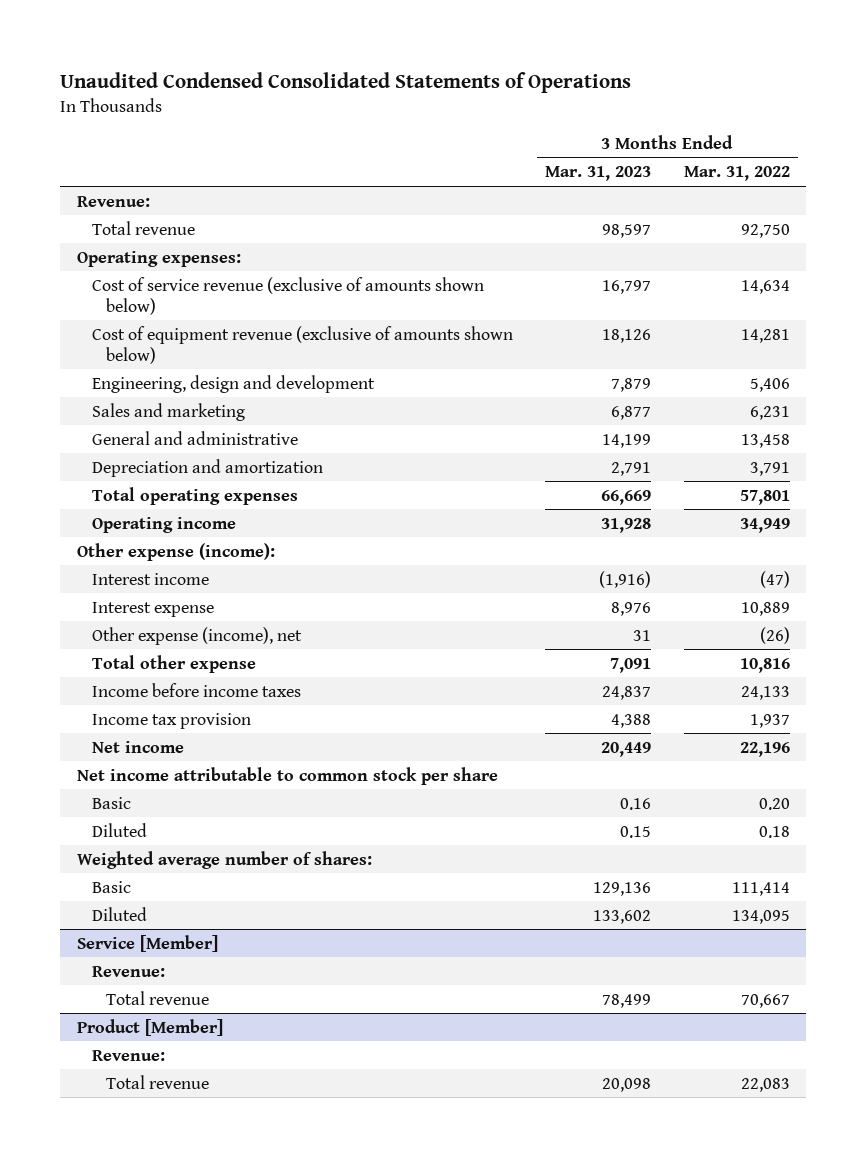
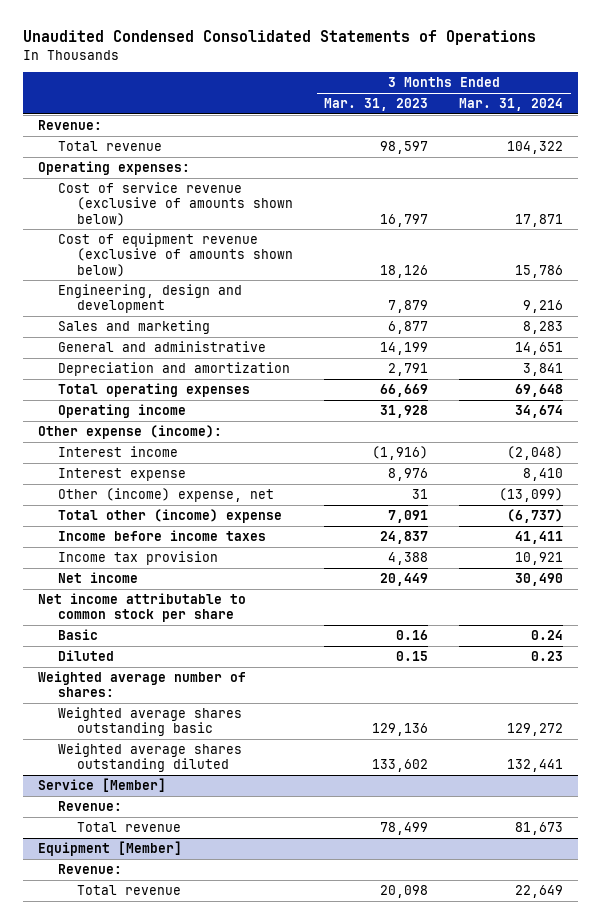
- | 3 Months Ended Mar. 31, 2023 | 3 Months Ended Mar. 31, 2022
+ | 3 Months Ended Mar. 31, 2023 | 3 Months Ended Mar. 31, 2024
- Other expense (income), net | 31 | (26)
- Total other expense | 7,091 | 10,816
+ Other (income) expense, net | 31 | (13,099)
+ Total other (income) expense | 7,091 | (6,737)
- Basic | 129,136 | 111,414
- Diluted | 133,602 | 134,095
+ Weighted average shares outstanding basic | 129,136 | 129,272
+ Weighted average shares outstanding diluted | 133,602 | 132,441
- Product [Member]
+ Equipment [Member]

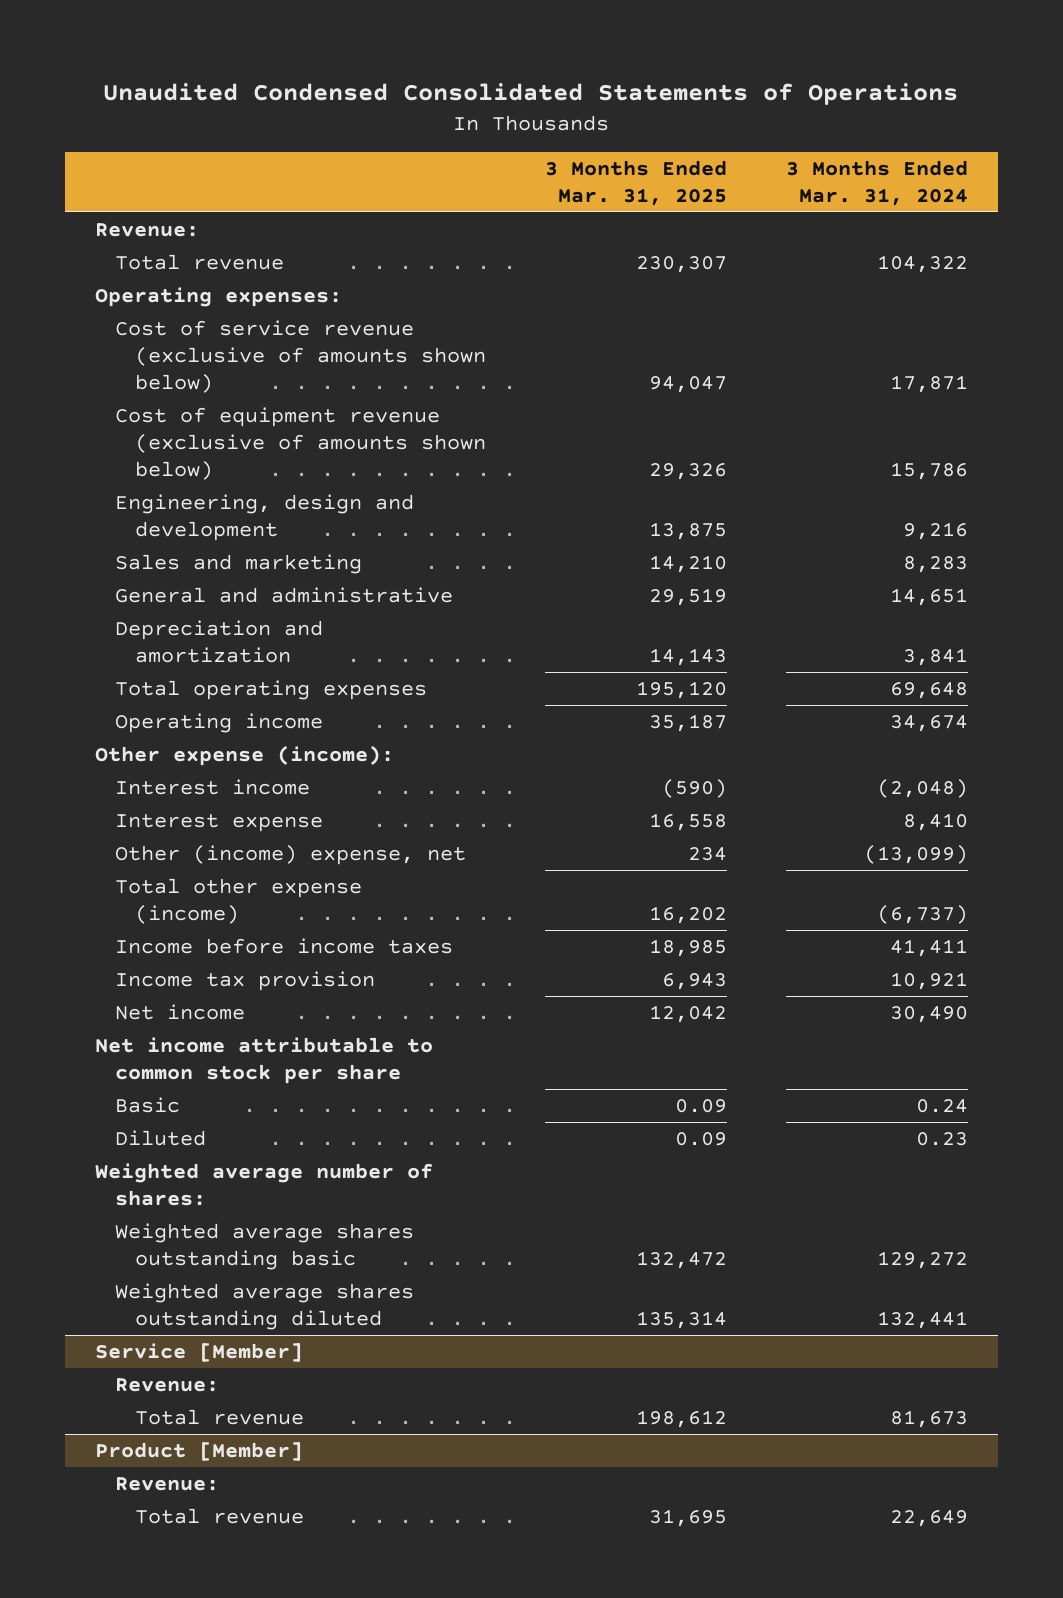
- | 3 Months Ended Mar. 31, 2023 | 3 Months Ended Mar. 31, 2024
+ | 3 Months Ended Mar. 31, 2025 | 3 Months Ended Mar. 31, 2024
- Total other (income) expense | 7,091 | (6,737)
+ Total other expense (income) | 16,202 | (6,737)
- Equipment [Member]
+ Product [Member]

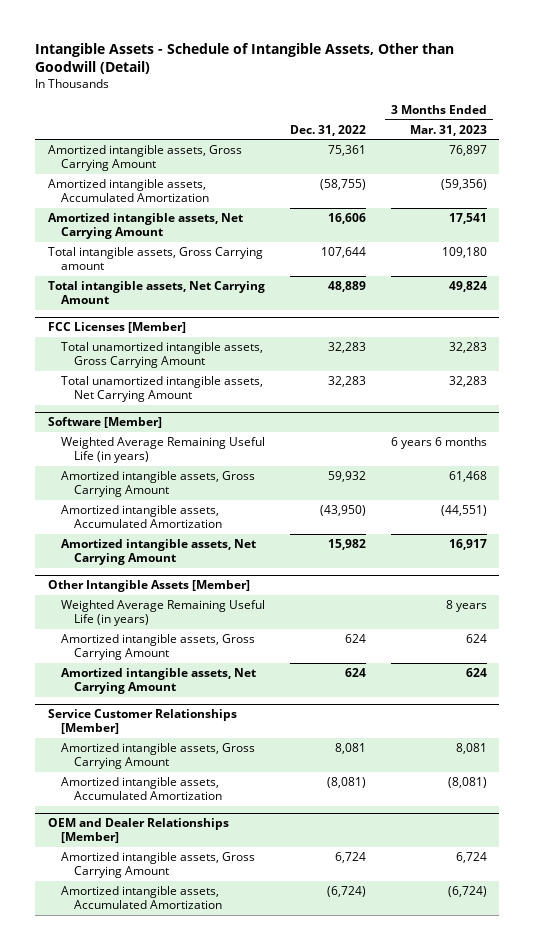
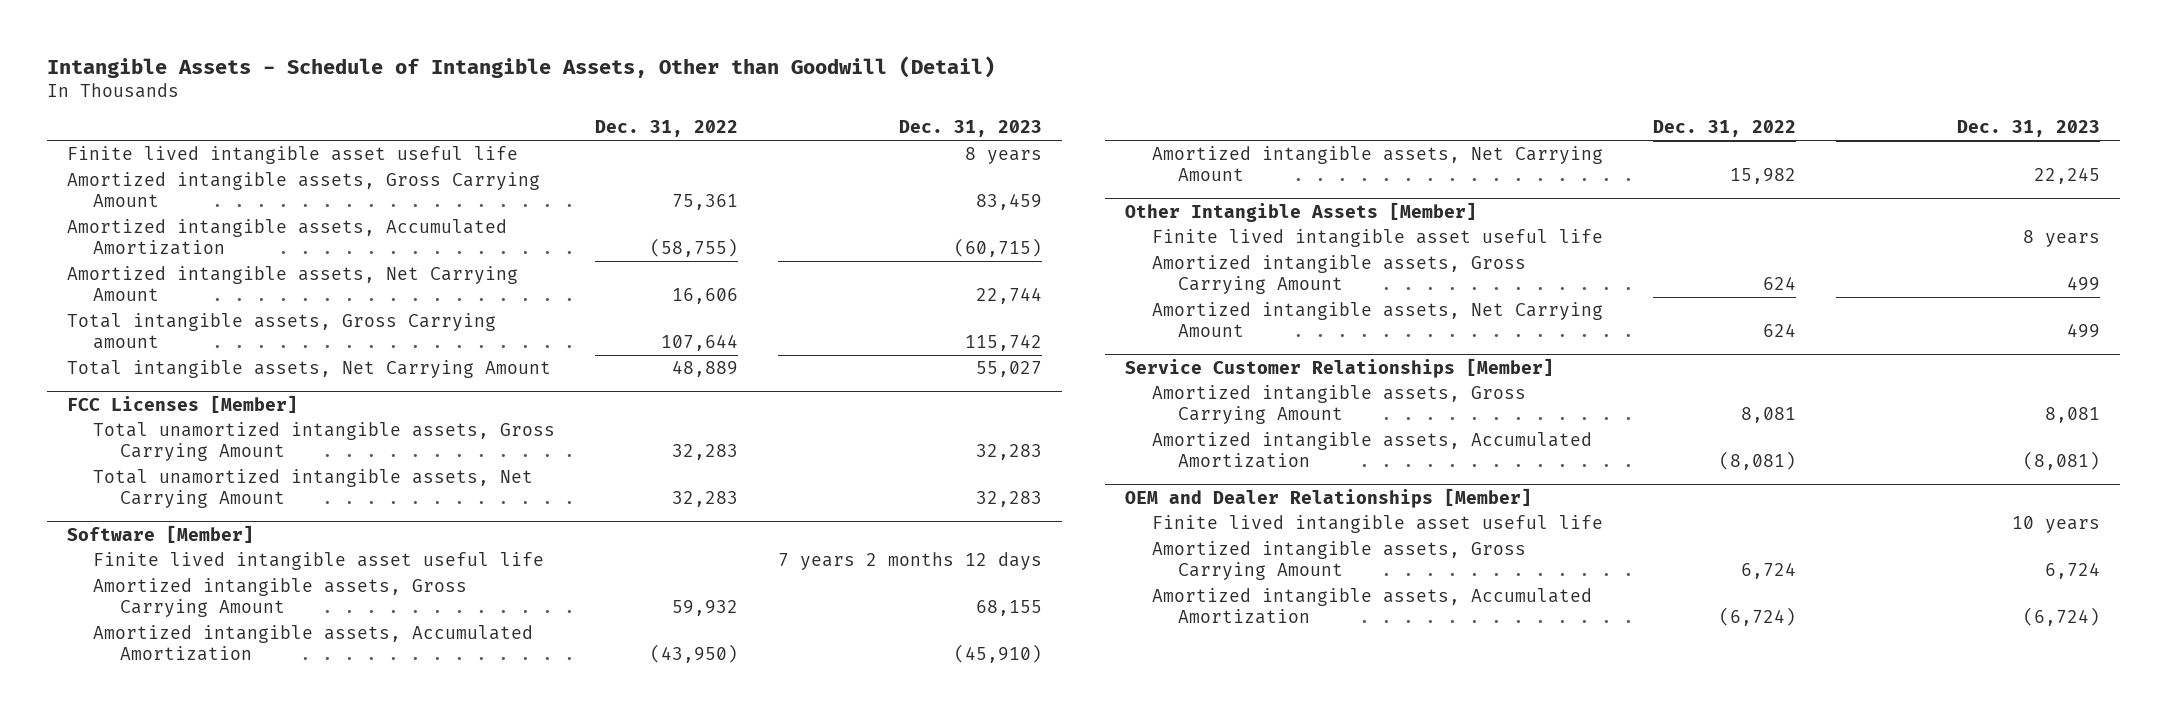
- | Dec. 31, 2022 | 3 Months Ended Mar. 31, 2023
+ | Dec. 31, 2022 | Dec. 31, 2023
+ Finite lived intangible asset useful life | | 8 years
@ Software [Member]
- Weighted Average Remaining Useful Life (in years) | | 6 years 6 months
+ Finite lived intangible asset useful life | | 7 years 2 months 12 days
@ Other Intangible Assets [Member]
- Weighted Average Remaining Useful Life (in years) | | 8 years
+ Finite lived intangible asset useful life | | 8 years
@ OEM and Dealer Relationships [Member]
+ Finite lived intangible asset useful life | | 10 years

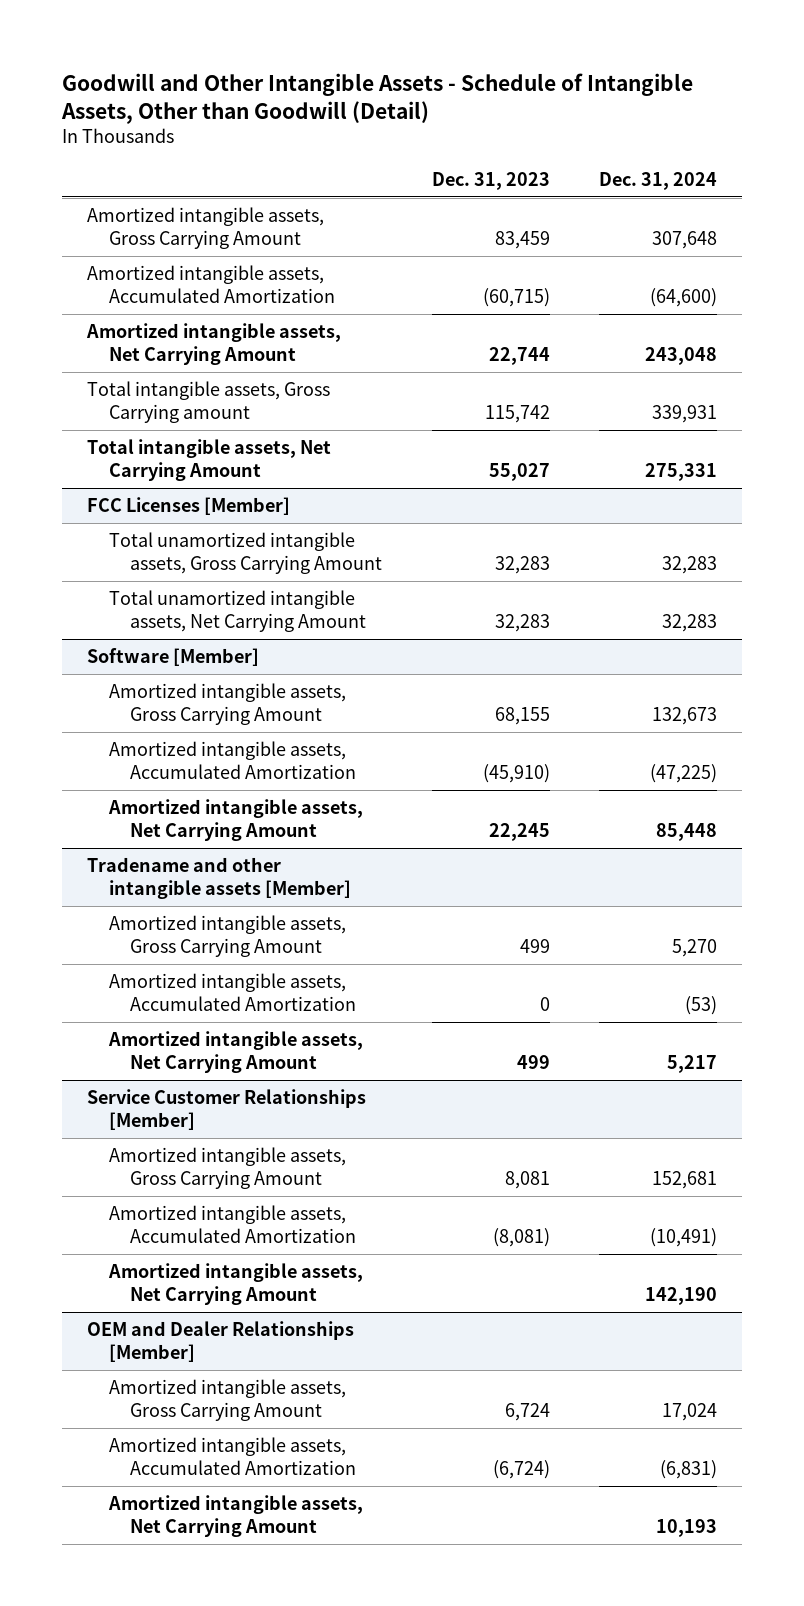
- Intangible Assets - Schedule of Intangible Assets, Other than Goodwill (Detail)
+ Goodwill and Other Intangible Assets - Schedule of Intangible Assets, Other than Goodwill (Detail)
- | Dec. 31, 2022 | Dec. 31, 2023
+ | Dec. 31, 2023 | Dec. 31, 2024
- Finite lived intangible asset useful life | | 8 years
@ Software [Member]
- Finite lived intangible asset useful life | | 7 years 2 months 12 days
- Other Intangible Assets [Member]
- Finite lived intangible asset useful life | | 8 years
+ Tradename and other intangible assets [Member]
+ Amortized intangible assets, Accumulated Amortization | 0 | (53)
@ Service Customer Relationships [Member]
+ Amortized intangible assets, Net Carrying Amount | | 142,190
@ OEM and Dealer Relationships [Member]
- Finite lived intangible asset useful life | | 10 years
+ Amortized intangible assets, Net Carrying Amount | | 10,193

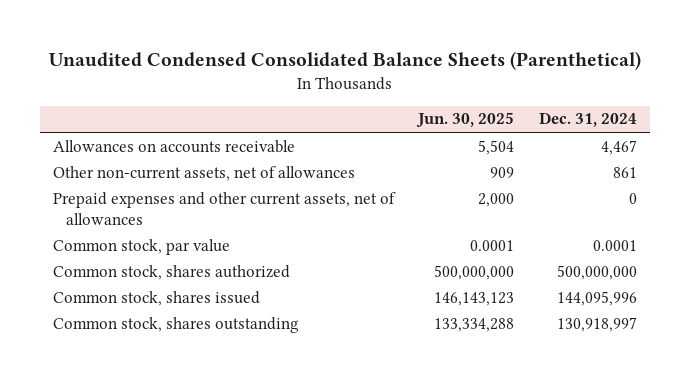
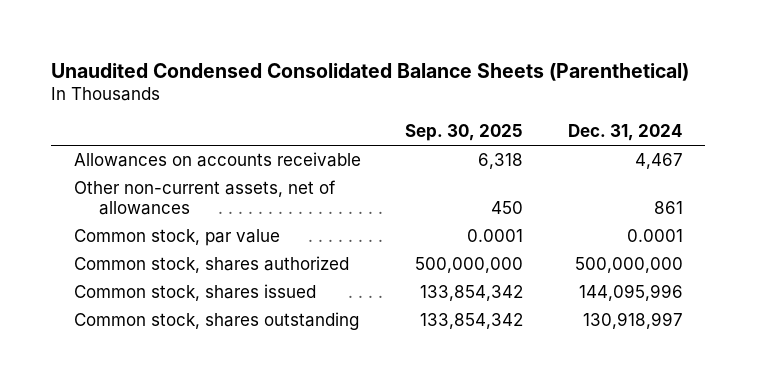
- | Jun. 30, 2025 | Dec. 31, 2024
+ | Sep. 30, 2025 | Dec. 31, 2024
- Prepaid expenses and other current assets, net of allowances | 2,000 | 0

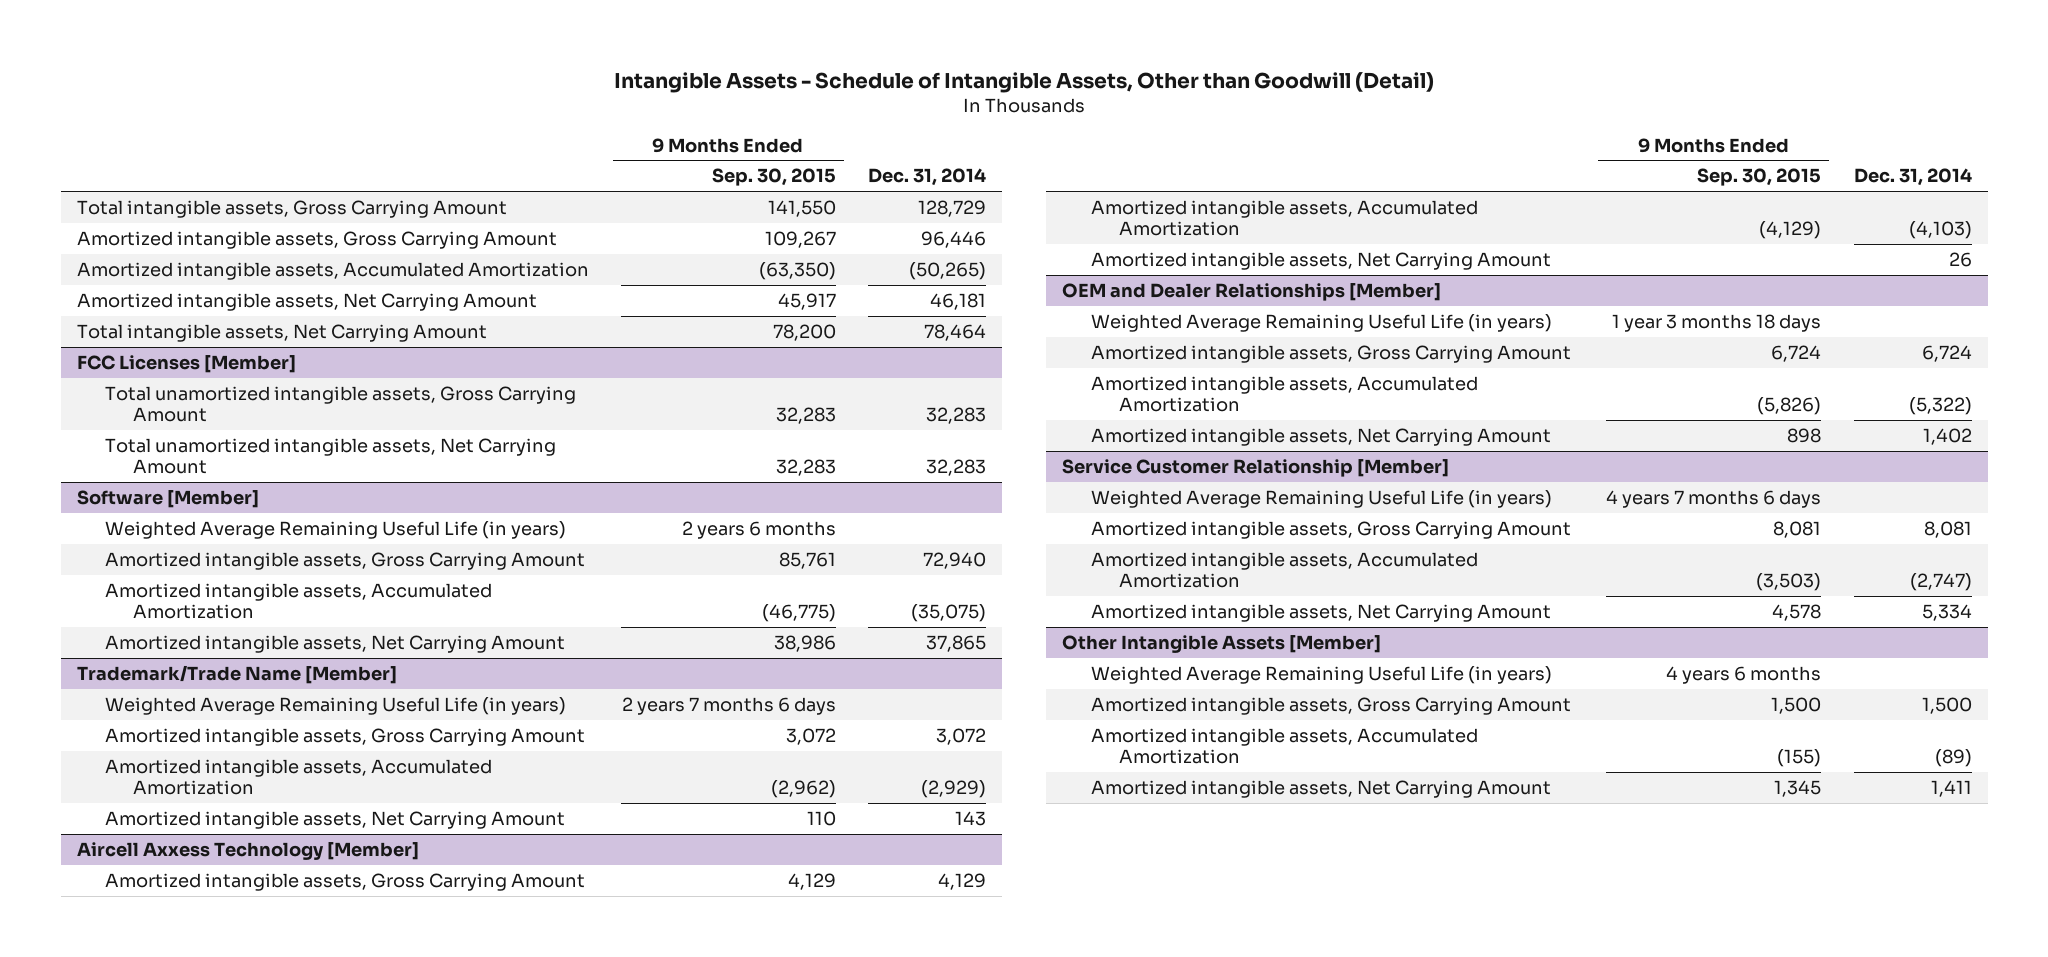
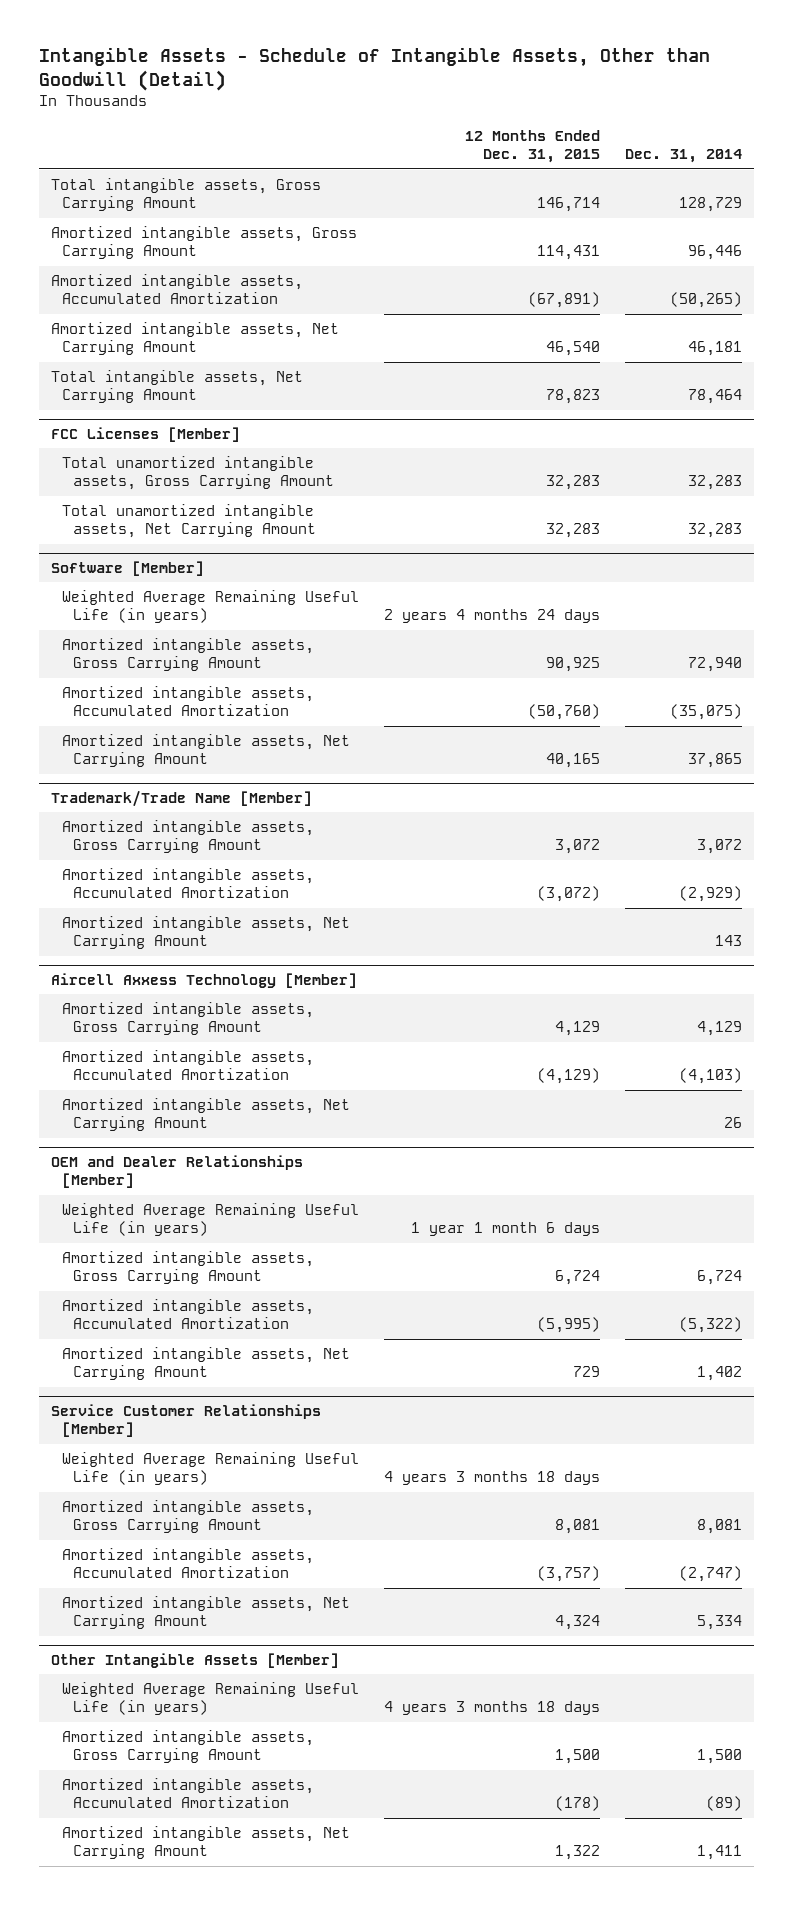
- | 9 Months Ended Sep. 30, 2015 | Dec. 31, 2014
+ | 12 Months Ended Dec. 31, 2015 | Dec. 31, 2014
@ Trademark/Trade Name [Member]
- Weighted Average Remaining Useful Life (in years) | 2 years 7 months 6 days |
- Service Customer Relationship [Member]
+ Service Customer Relationships [Member]

